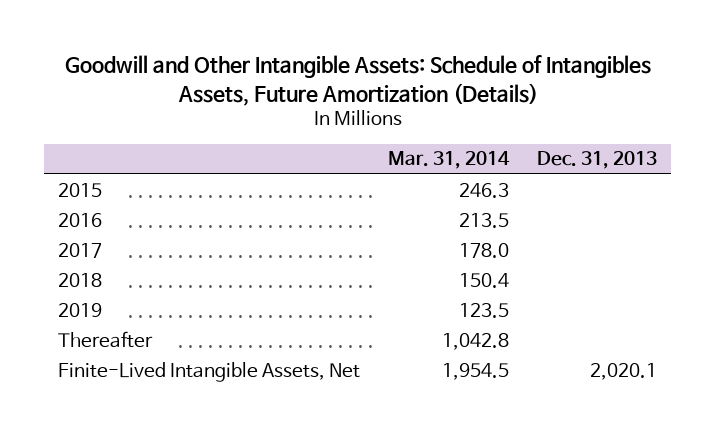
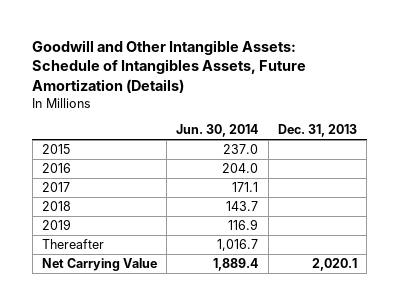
- | Mar. 31, 2014 | Dec. 31, 2013
+ | Jun. 30, 2014 | Dec. 31, 2013
- Finite-Lived Intangible Assets, Net | 1,954.5 | 2,020.1
+ Net Carrying Value | 1,889.4 | 2,020.1

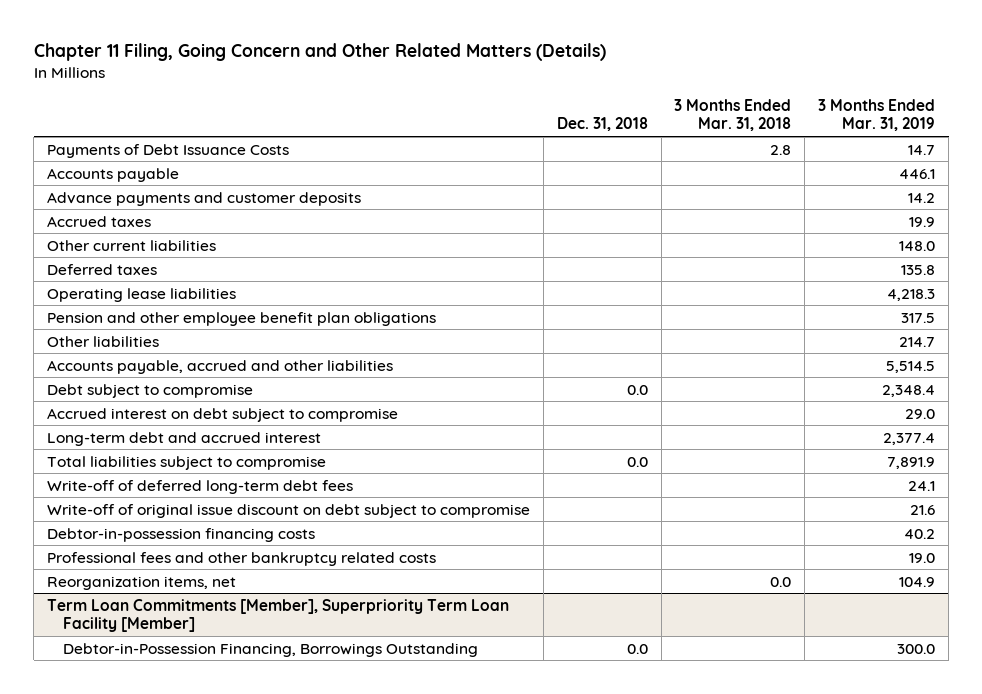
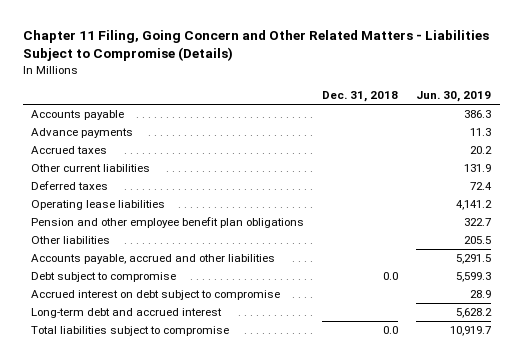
- Chapter 11 Filing, Going Concern and Other Related Matters (Details)
+ Chapter 11 Filing, Going Concern and Other Related Matters - Liabilities Subject to Compromise (Details)
- | Dec. 31, 2018 | 3 Months Ended Mar. 31, 2018 | 3 Months Ended Mar. 31, 2019
+ | Dec. 31, 2018 | Jun. 30, 2019
- Payments of Debt Issuance Costs | | 2.8 | 14.7
- Advance payments and customer deposits | | | 14.2
+ Advance payments | | 11.3
- Write-off of deferred long-term debt fees | | | 24.1
- Write-off of original issue discount on debt subject to compromise | | | 21.6
- Debtor-in-possession financing costs | | | 40.2
- Professional fees and other bankruptcy related costs | | | 19.0
- Reorganization items, net | | 0.0 | 104.9
- Term Loan Commitments [Member], Superpriority Term Loan Facility [Member]
- Debtor-in-Possession Financing, Borrowings Outstanding | 0.0 | | 300.0

